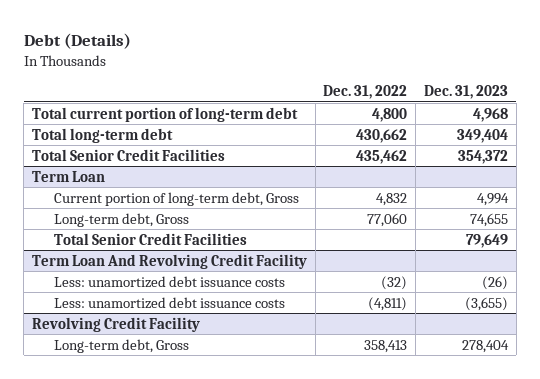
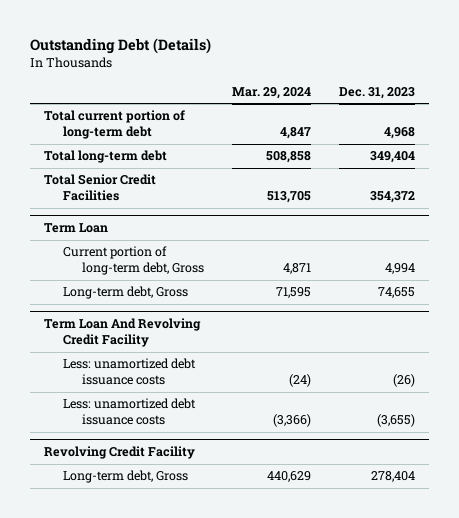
- Debt (Details)
+ Outstanding Debt (Details)
- | Dec. 31, 2022 | Dec. 31, 2023
+ | Mar. 29, 2024 | Dec. 31, 2023
@ Term Loan
- Total Senior Credit Facilities | | 79,649

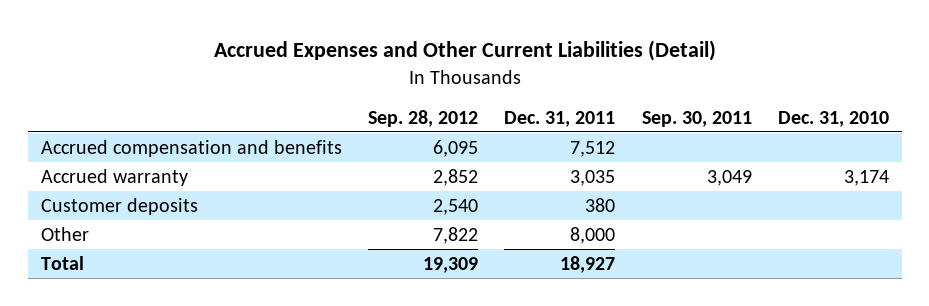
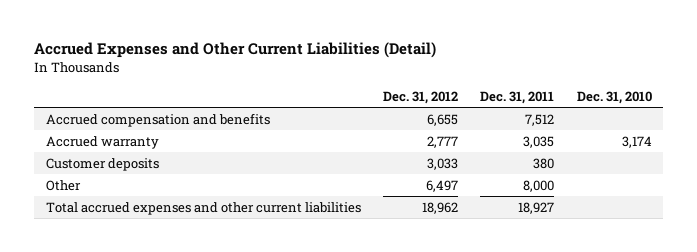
- | Sep. 28, 2012 | Dec. 31, 2011 | Sep. 30, 2011 | Dec. 31, 2010
+ | Dec. 31, 2012 | Dec. 31, 2011 | Dec. 31, 2010
- Total | 19,309 | 18,927 | |
+ Total accrued expenses and other current liabilities | 18,962 | 18,927 |

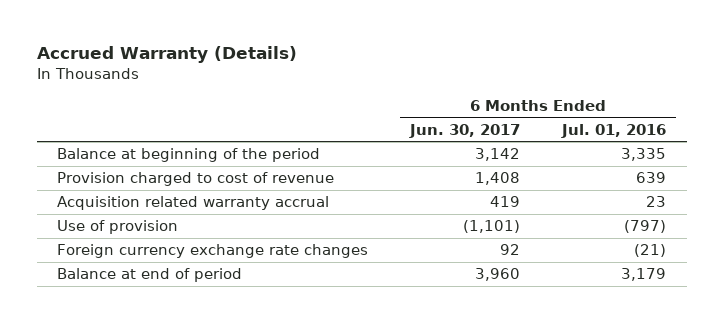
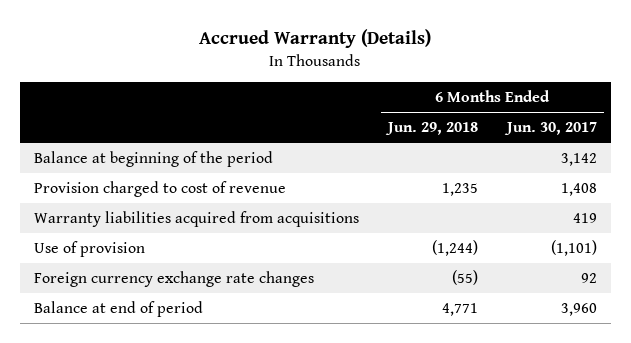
- | 6 Months Ended Jun. 30, 2017 | 6 Months Ended Jul. 01, 2016
+ | 6 Months Ended Jun. 29, 2018 | 6 Months Ended Jun. 30, 2017
- Acquisition related warranty accrual | 419 | 23
+ Warranty liabilities acquired from acquisitions | | 419

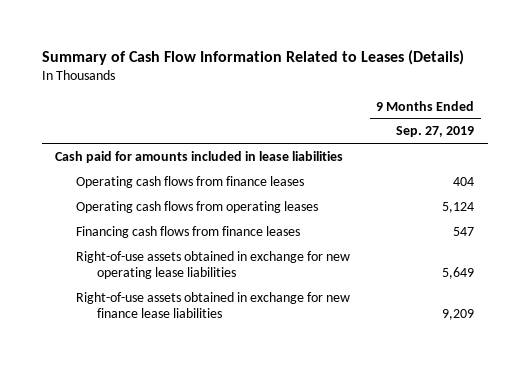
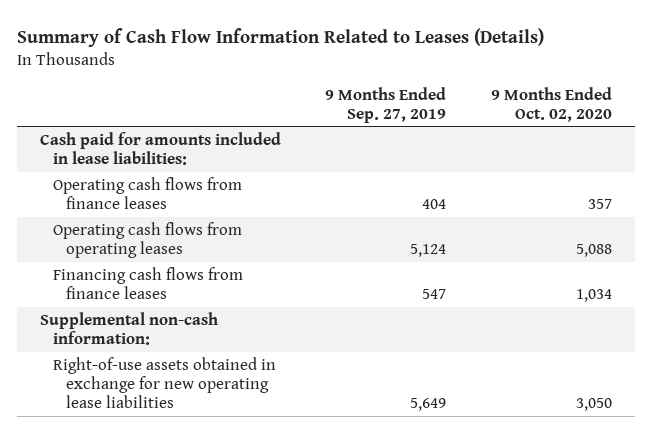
- | 9 Months Ended Sep. 27, 2019
+ | 9 Months Ended Sep. 27, 2019 | 9 Months Ended Oct. 02, 2020
- Cash paid for amounts included in lease liabilities
+ Cash paid for amounts included in lease liabilities:
+ Supplemental non-cash information:
- Right-of-use assets obtained in exchange for new finance lease liabilities | 9,209

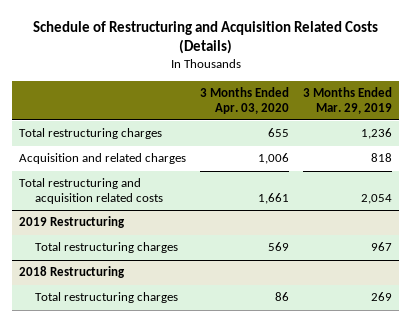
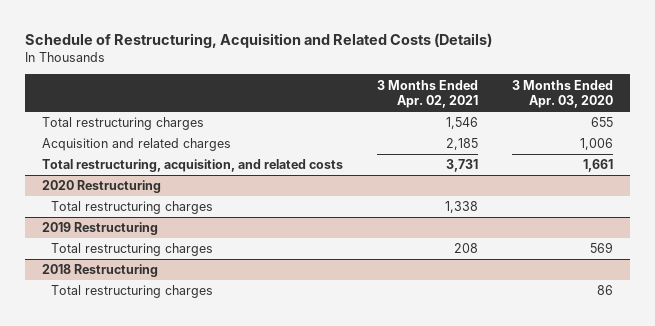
- Schedule of Restructuring and Acquisition Related Costs (Details)
+ Schedule of Restructuring, Acquisition and Related Costs (Details)
- | 3 Months Ended Apr. 03, 2020 | 3 Months Ended Mar. 29, 2019
+ | 3 Months Ended Apr. 02, 2021 | 3 Months Ended Apr. 03, 2020
- Total restructuring and acquisition related costs | 1,661 | 2,054
+ Total restructuring, acquisition, and related costs | 3,731 | 1,661
+ 2020 Restructuring
+ Total restructuring charges | 1,338 |

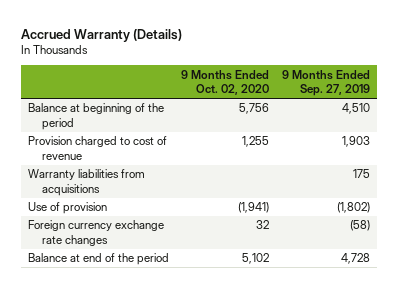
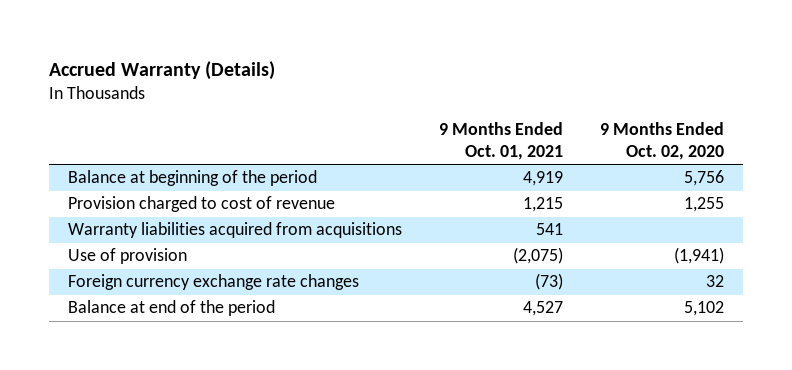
- | 9 Months Ended Oct. 02, 2020 | 9 Months Ended Sep. 27, 2019
+ | 9 Months Ended Oct. 01, 2021 | 9 Months Ended Oct. 02, 2020
- Warranty liabilities from acquisitions | | 175
+ Warranty liabilities acquired from acquisitions | 541 |

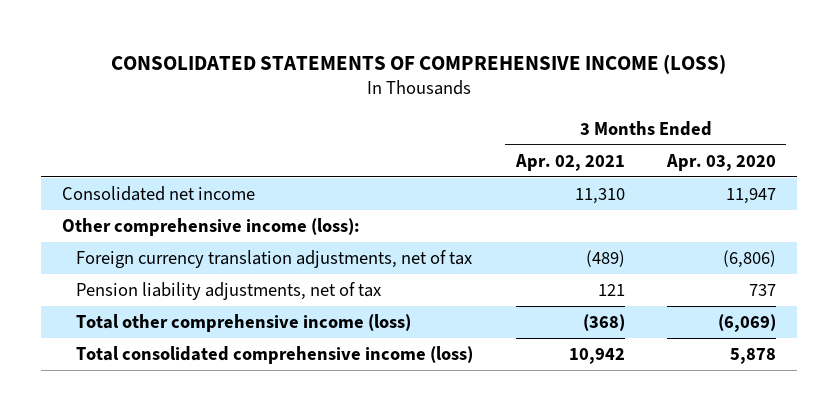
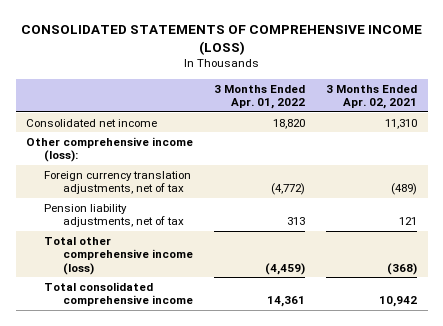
- | 3 Months Ended Apr. 02, 2021 | 3 Months Ended Apr. 03, 2020
+ | 3 Months Ended Apr. 01, 2022 | 3 Months Ended Apr. 02, 2021
- Total consolidated comprehensive income (loss) | 10,942 | 5,878
+ Total consolidated comprehensive income | 14,361 | 10,942

